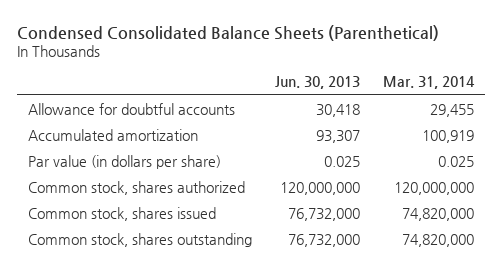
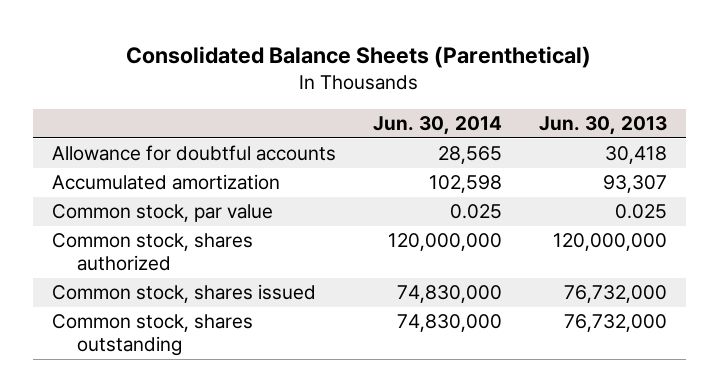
- Condensed Consolidated Balance Sheets (Parenthetical)
+ Consolidated Balance Sheets (Parenthetical)
- | Jun. 30, 2013 | Mar. 31, 2014
+ | Jun. 30, 2014 | Jun. 30, 2013
- Par value (in dollars per share) | 0.025 | 0.025
+ Common stock, par value | 0.025 | 0.025

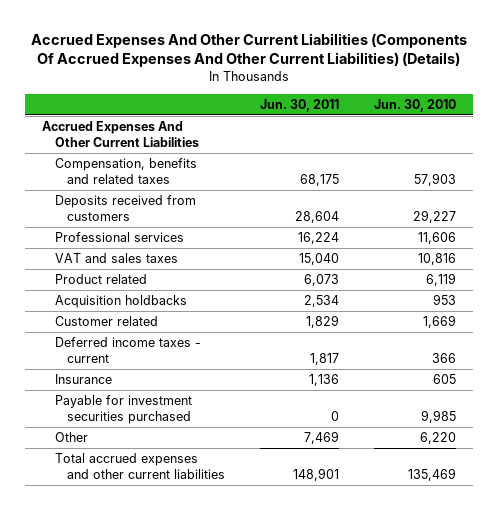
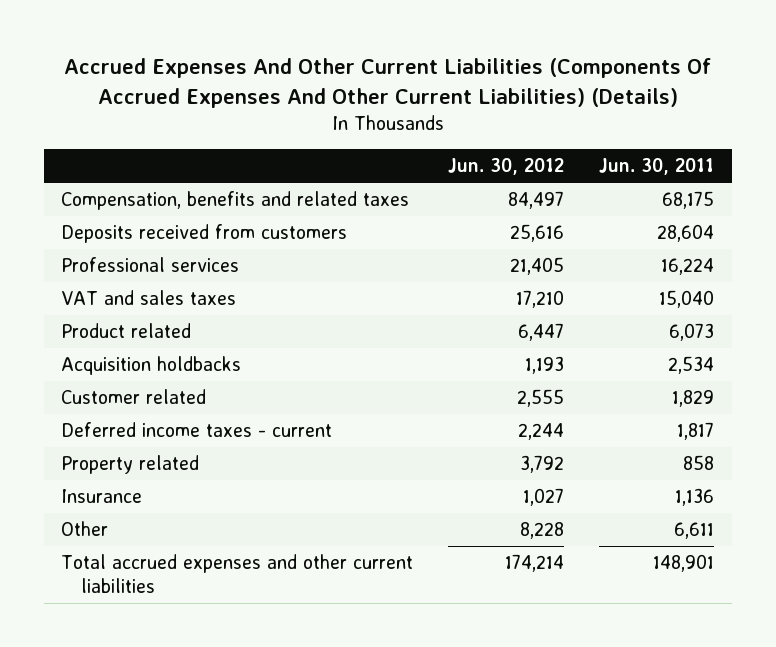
- | Jun. 30, 2011 | Jun. 30, 2010
+ | Jun. 30, 2012 | Jun. 30, 2011
- Accrued Expenses And Other Current Liabilities
+ Property related | 3,792 | 858
- Payable for investment securities purchased | 0 | 9,985
- Other | 7,469 | 6,220
+ Other | 8,228 | 6,611

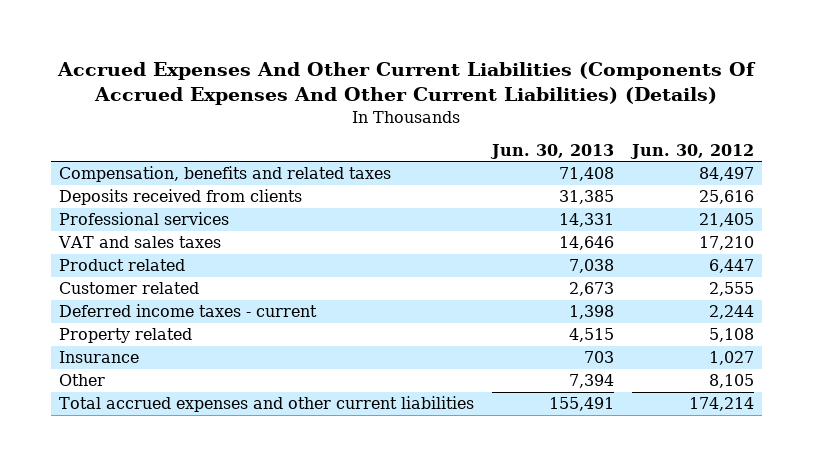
- | Jun. 30, 2012 | Jun. 30, 2011
+ | Jun. 30, 2013 | Jun. 30, 2012
- Deposits received from customers | 25,616 | 28,604
+ Deposits received from clients | 31,385 | 25,616
- Acquisition holdbacks | 1,193 | 2,534
- Property related | 3,792 | 858
+ Property related | 4,515 | 5,108
- Other | 8,228 | 6,611
+ Other | 7,394 | 8,105

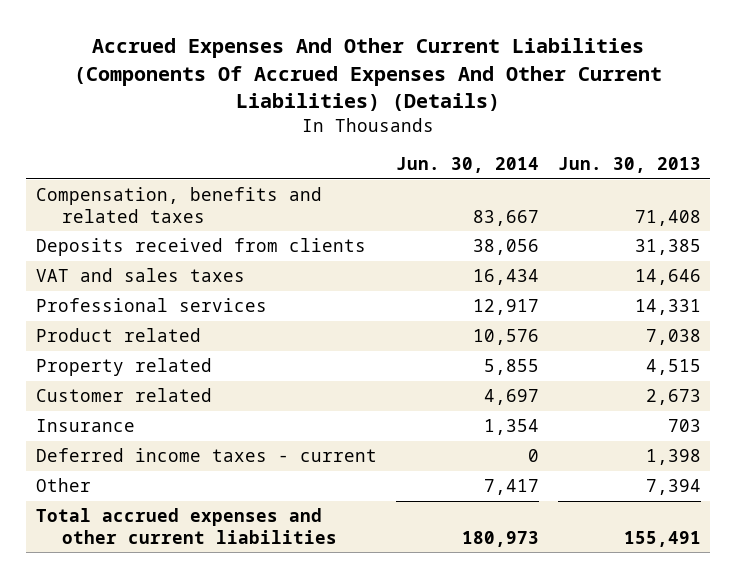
- | Jun. 30, 2013 | Jun. 30, 2012
+ | Jun. 30, 2014 | Jun. 30, 2013
moved down: Professional services | 12,917 | 14,331
moved down: Customer related | 4,697 | 2,673
moved down: Deferred income taxes - current | 0 | 1,398

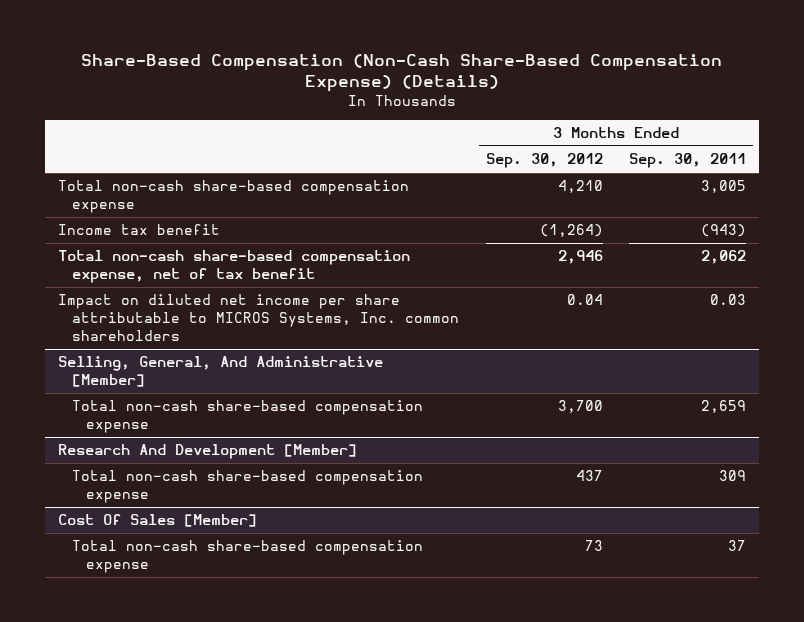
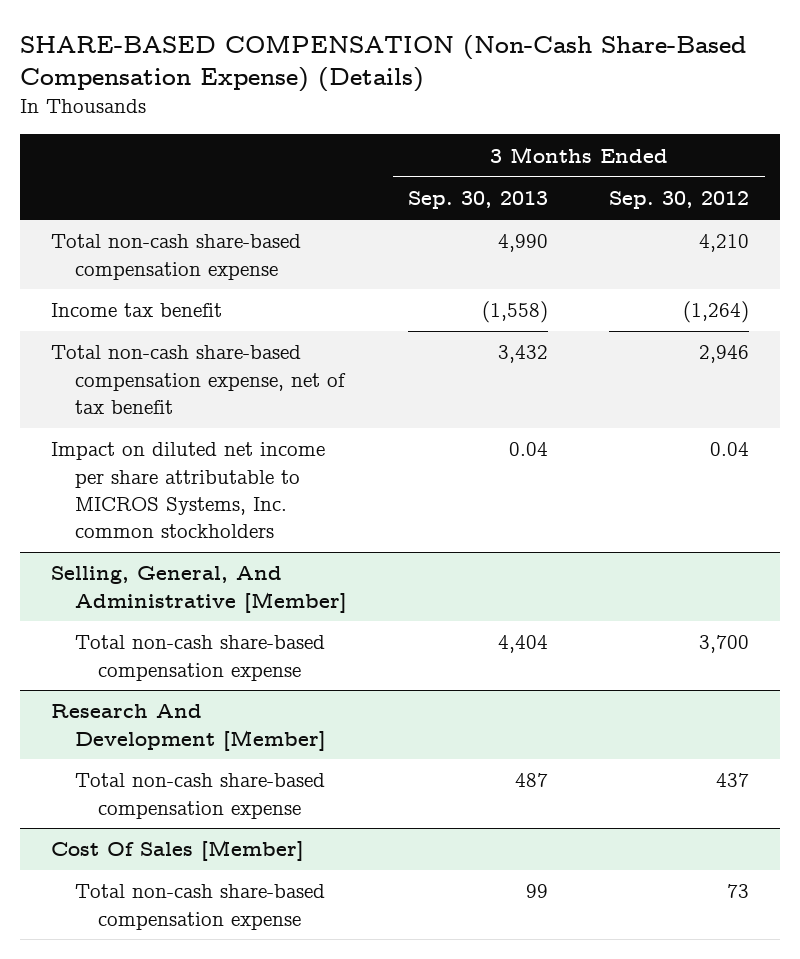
- Share-Based Compensation (Non-Cash Share-Based Compensation Expense) (Details)
+ SHARE-BASED COMPENSATION (Non-Cash Share-Based Compensation Expense) (Details)
- | 3 Months Ended Sep. 30, 2012 | 3 Months Ended Sep. 30, 2011
+ | 3 Months Ended Sep. 30, 2013 | 3 Months Ended Sep. 30, 2012
- Impact on diluted net income per share attributable to MICROS Systems, Inc. common shareholders | 0.04 | 0.03
+ Impact on diluted net income per share attributable to MICROS Systems, Inc. common stockholders | 0.04 | 0.04

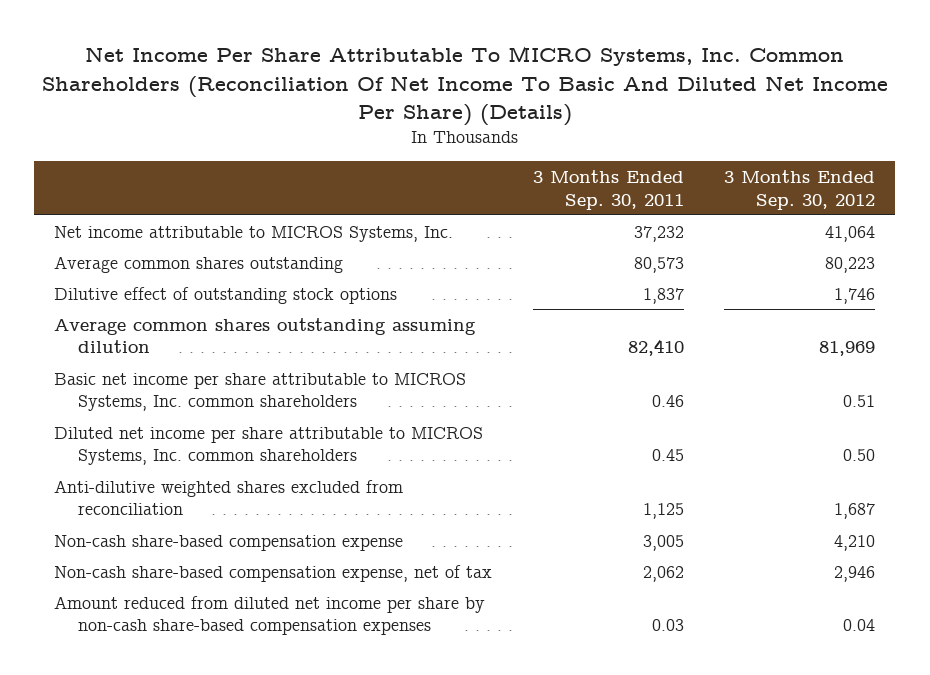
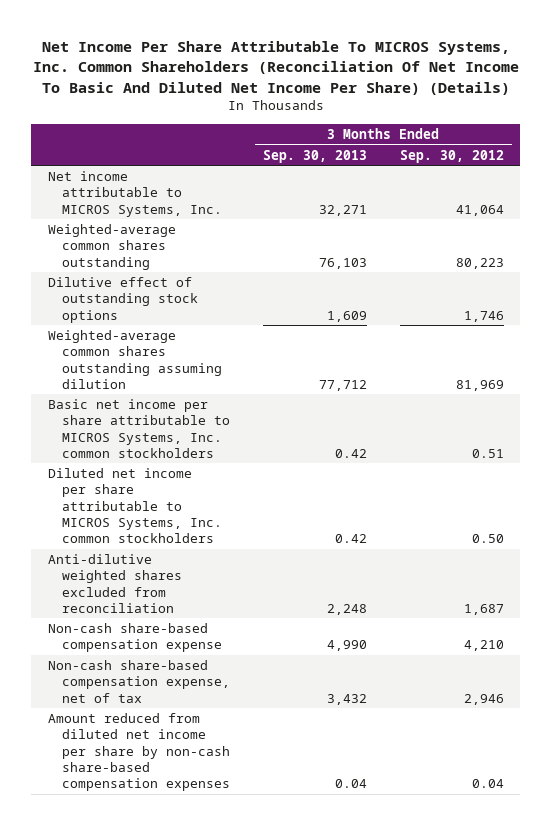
- Net Income Per Share Attributable To MICRO Systems, Inc. Common Shareholders (Reconciliation Of Net Income To Basic And Diluted Net Income Per Share) (Details)
+ Net Income Per Share Attributable To MICROS Systems, Inc. Common Shareholders (Reconciliation Of Net Income To Basic And Diluted Net Income Per Share) (Details)
- | 3 Months Ended Sep. 30, 2011 | 3 Months Ended Sep. 30, 2012
+ | 3 Months Ended Sep. 30, 2013 | 3 Months Ended Sep. 30, 2012
- Average common shares outstanding | 80,573 | 80,223
+ Weighted-average common shares outstanding | 76,103 | 80,223
- Average common shares outstanding assuming dilution | 82,410 | 81,969
- Basic net income per share attributable to MICROS Systems, Inc. common shareholders | 0.46 | 0.51
- Diluted net income per share attributable to MICROS Systems, Inc. common shareholders | 0.45 | 0.50
+ Weighted-average common shares outstanding assuming dilution | 77,712 | 81,969
+ Basic net income per share attributable to MICROS Systems, Inc. common stockholders | 0.42 | 0.51
+ Diluted net income per share attributable to MICROS Systems, Inc. common stockholders | 0.42 | 0.50

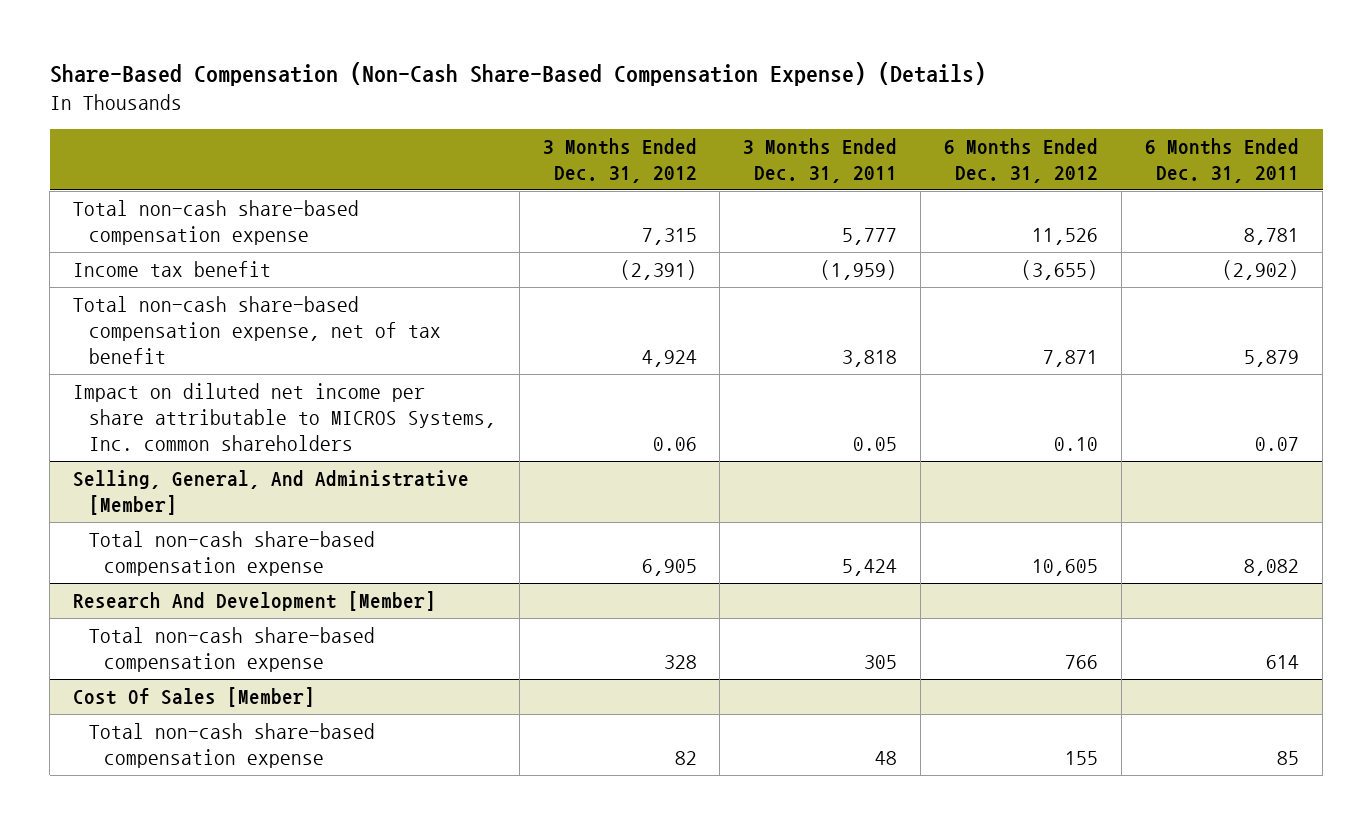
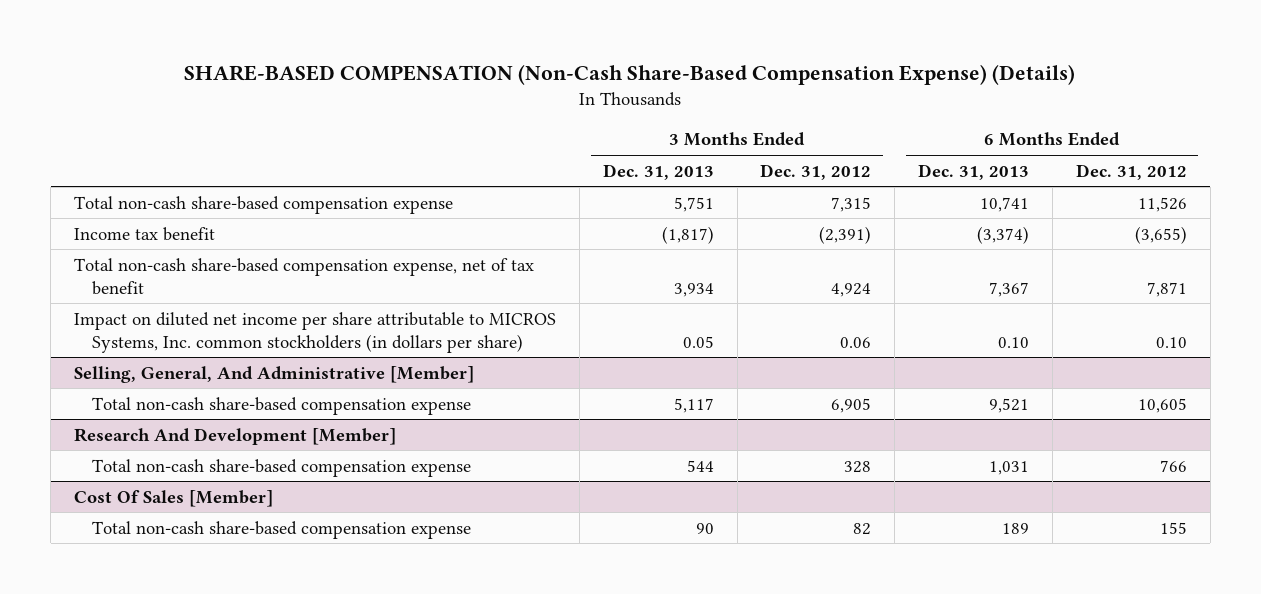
- Share-Based Compensation (Non-Cash Share-Based Compensation Expense) (Details)
+ SHARE-BASED COMPENSATION (Non-Cash Share-Based Compensation Expense) (Details)
- | 3 Months Ended Dec. 31, 2012 | 3 Months Ended Dec. 31, 2011 | 6 Months Ended Dec. 31, 2012 | 6 Months Ended Dec. 31, 2011
+ | 3 Months Ended Dec. 31, 2013 | 3 Months Ended Dec. 31, 2012 | 6 Months Ended Dec. 31, 2013 | 6 Months Ended Dec. 31, 2012
- Impact on diluted net income per share attributable to MICROS Systems, Inc. common shareholders | 0.06 | 0.05 | 0.10 | 0.07
+ Impact on diluted net income per share attributable to MICROS Systems, Inc. common stockholders (in dollars per share) | 0.05 | 0.06 | 0.10 | 0.10

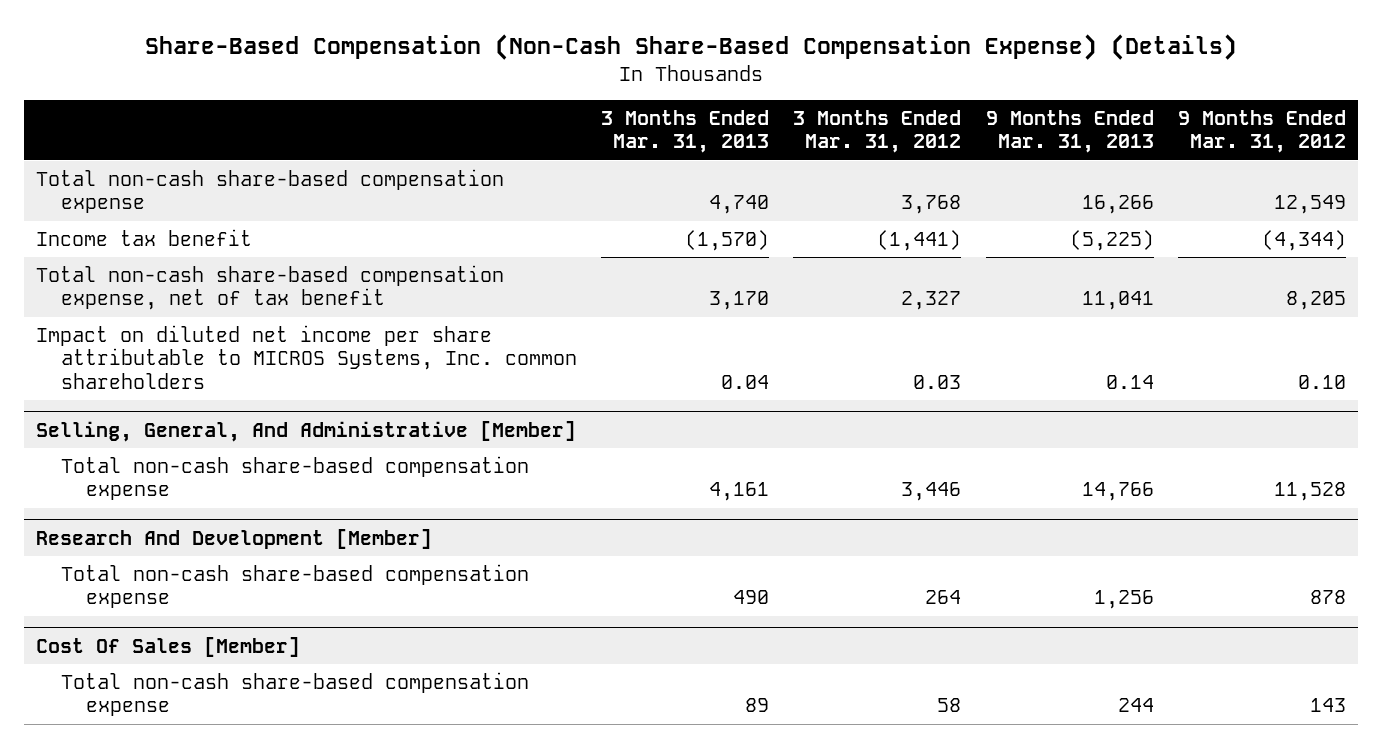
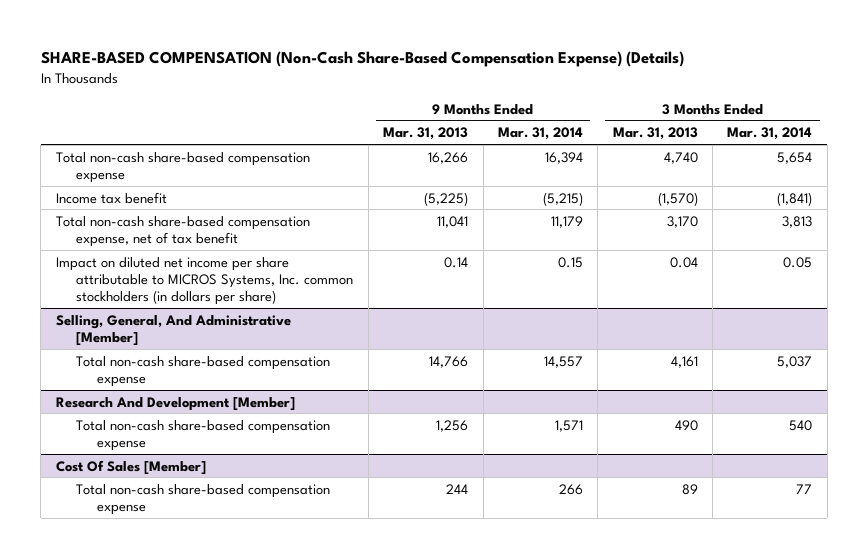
- Share-Based Compensation (Non-Cash Share-Based Compensation Expense) (Details)
+ SHARE-BASED COMPENSATION (Non-Cash Share-Based Compensation Expense) (Details)
- | 3 Months Ended Mar. 31, 2013 | 3 Months Ended Mar. 31, 2012 | 9 Months Ended Mar. 31, 2013 | 9 Months Ended Mar. 31, 2012
+ | 9 Months Ended Mar. 31, 2013 | 9 Months Ended Mar. 31, 2014 | 3 Months Ended Mar. 31, 2013 | 3 Months Ended Mar. 31, 2014
- Impact on diluted net income per share attributable to MICROS Systems, Inc. common shareholders | 0.04 | 0.03 | 0.14 | 0.10
+ Impact on diluted net income per share attributable to MICROS Systems, Inc. common stockholders (in dollars per share) | 0.14 | 0.15 | 0.04 | 0.05

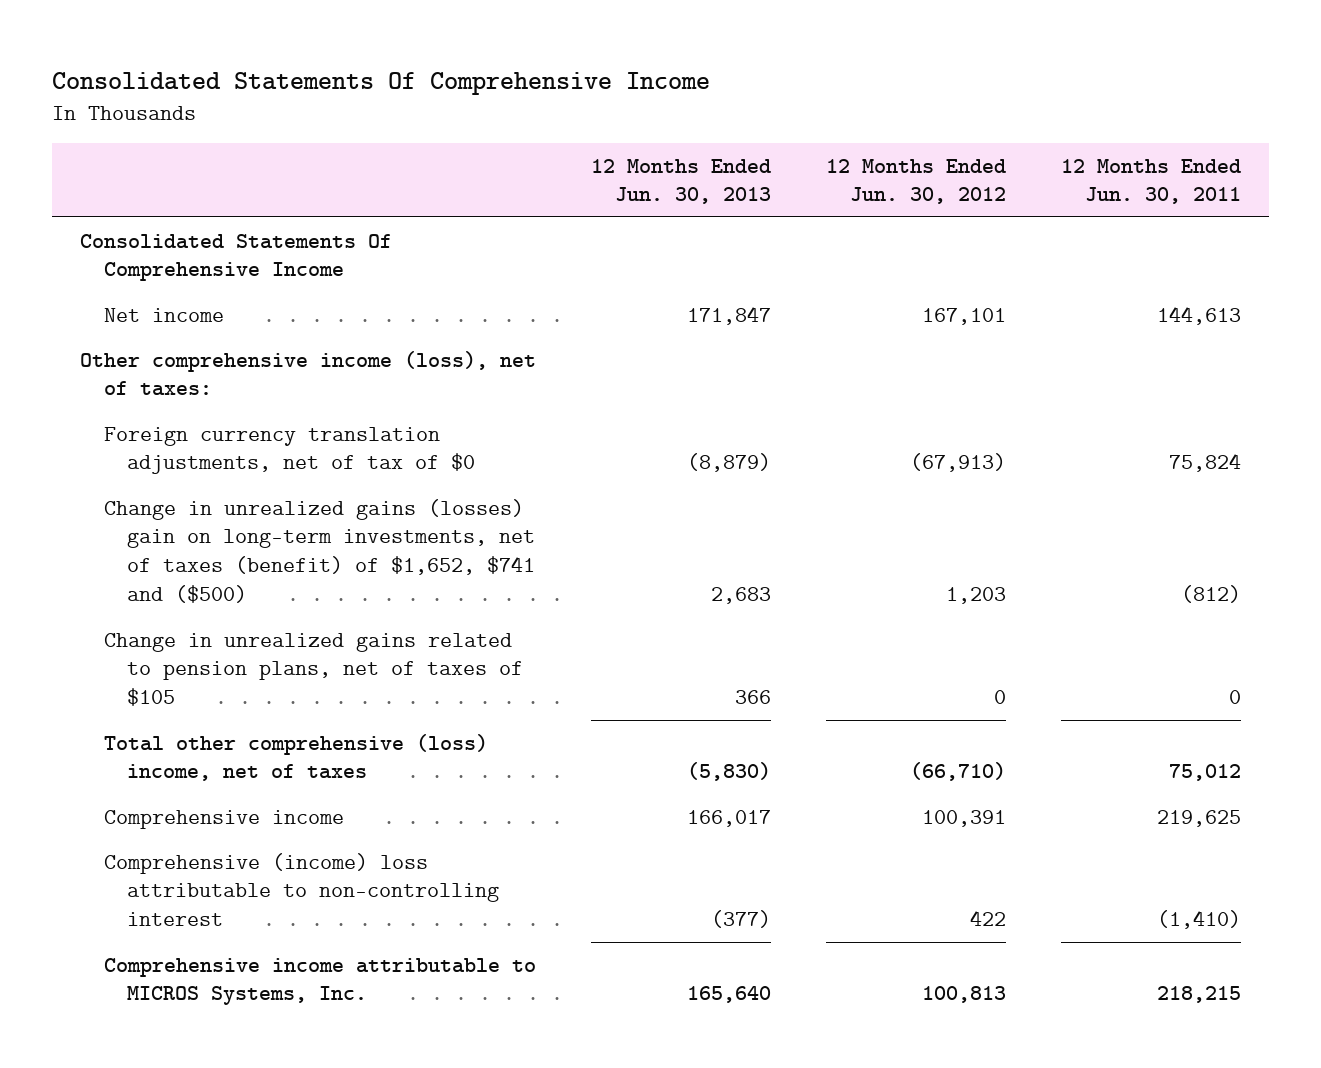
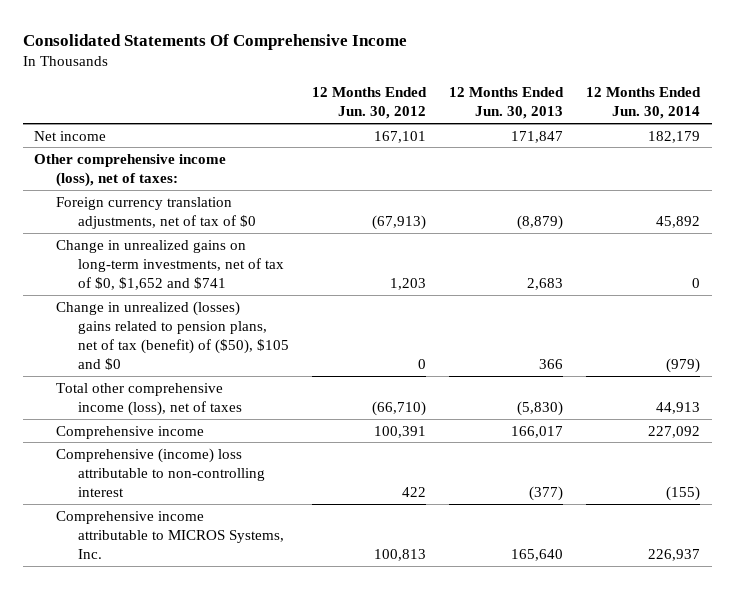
- | 12 Months Ended Jun. 30, 2013 | 12 Months Ended Jun. 30, 2012 | 12 Months Ended Jun. 30, 2011
+ | 12 Months Ended Jun. 30, 2012 | 12 Months Ended Jun. 30, 2013 | 12 Months Ended Jun. 30, 2014
- Consolidated Statements Of Comprehensive Income
- Change in unrealized gains (losses) gain on long-term investments, net of taxes (benefit) of $1,652, $741 and ($500) | 2,683 | 1,203 | (812)
- Change in unrealized gains related to pension plans, net of taxes of $105 | 366 | 0 | 0
- Total other comprehensive (loss) income, net of taxes | (5,830) | (66,710) | 75,012
+ Change in unrealized gains on long-term investments, net of tax of $0, $1,652 and $741 | 1,203 | 2,683 | 0
+ Change in unrealized (losses) gains related to pension plans, net of tax (benefit) of ($50), $105 and $0 | 0 | 366 | (979)
+ Total other comprehensive income (loss), net of taxes | (66,710) | (5,830) | 44,913

